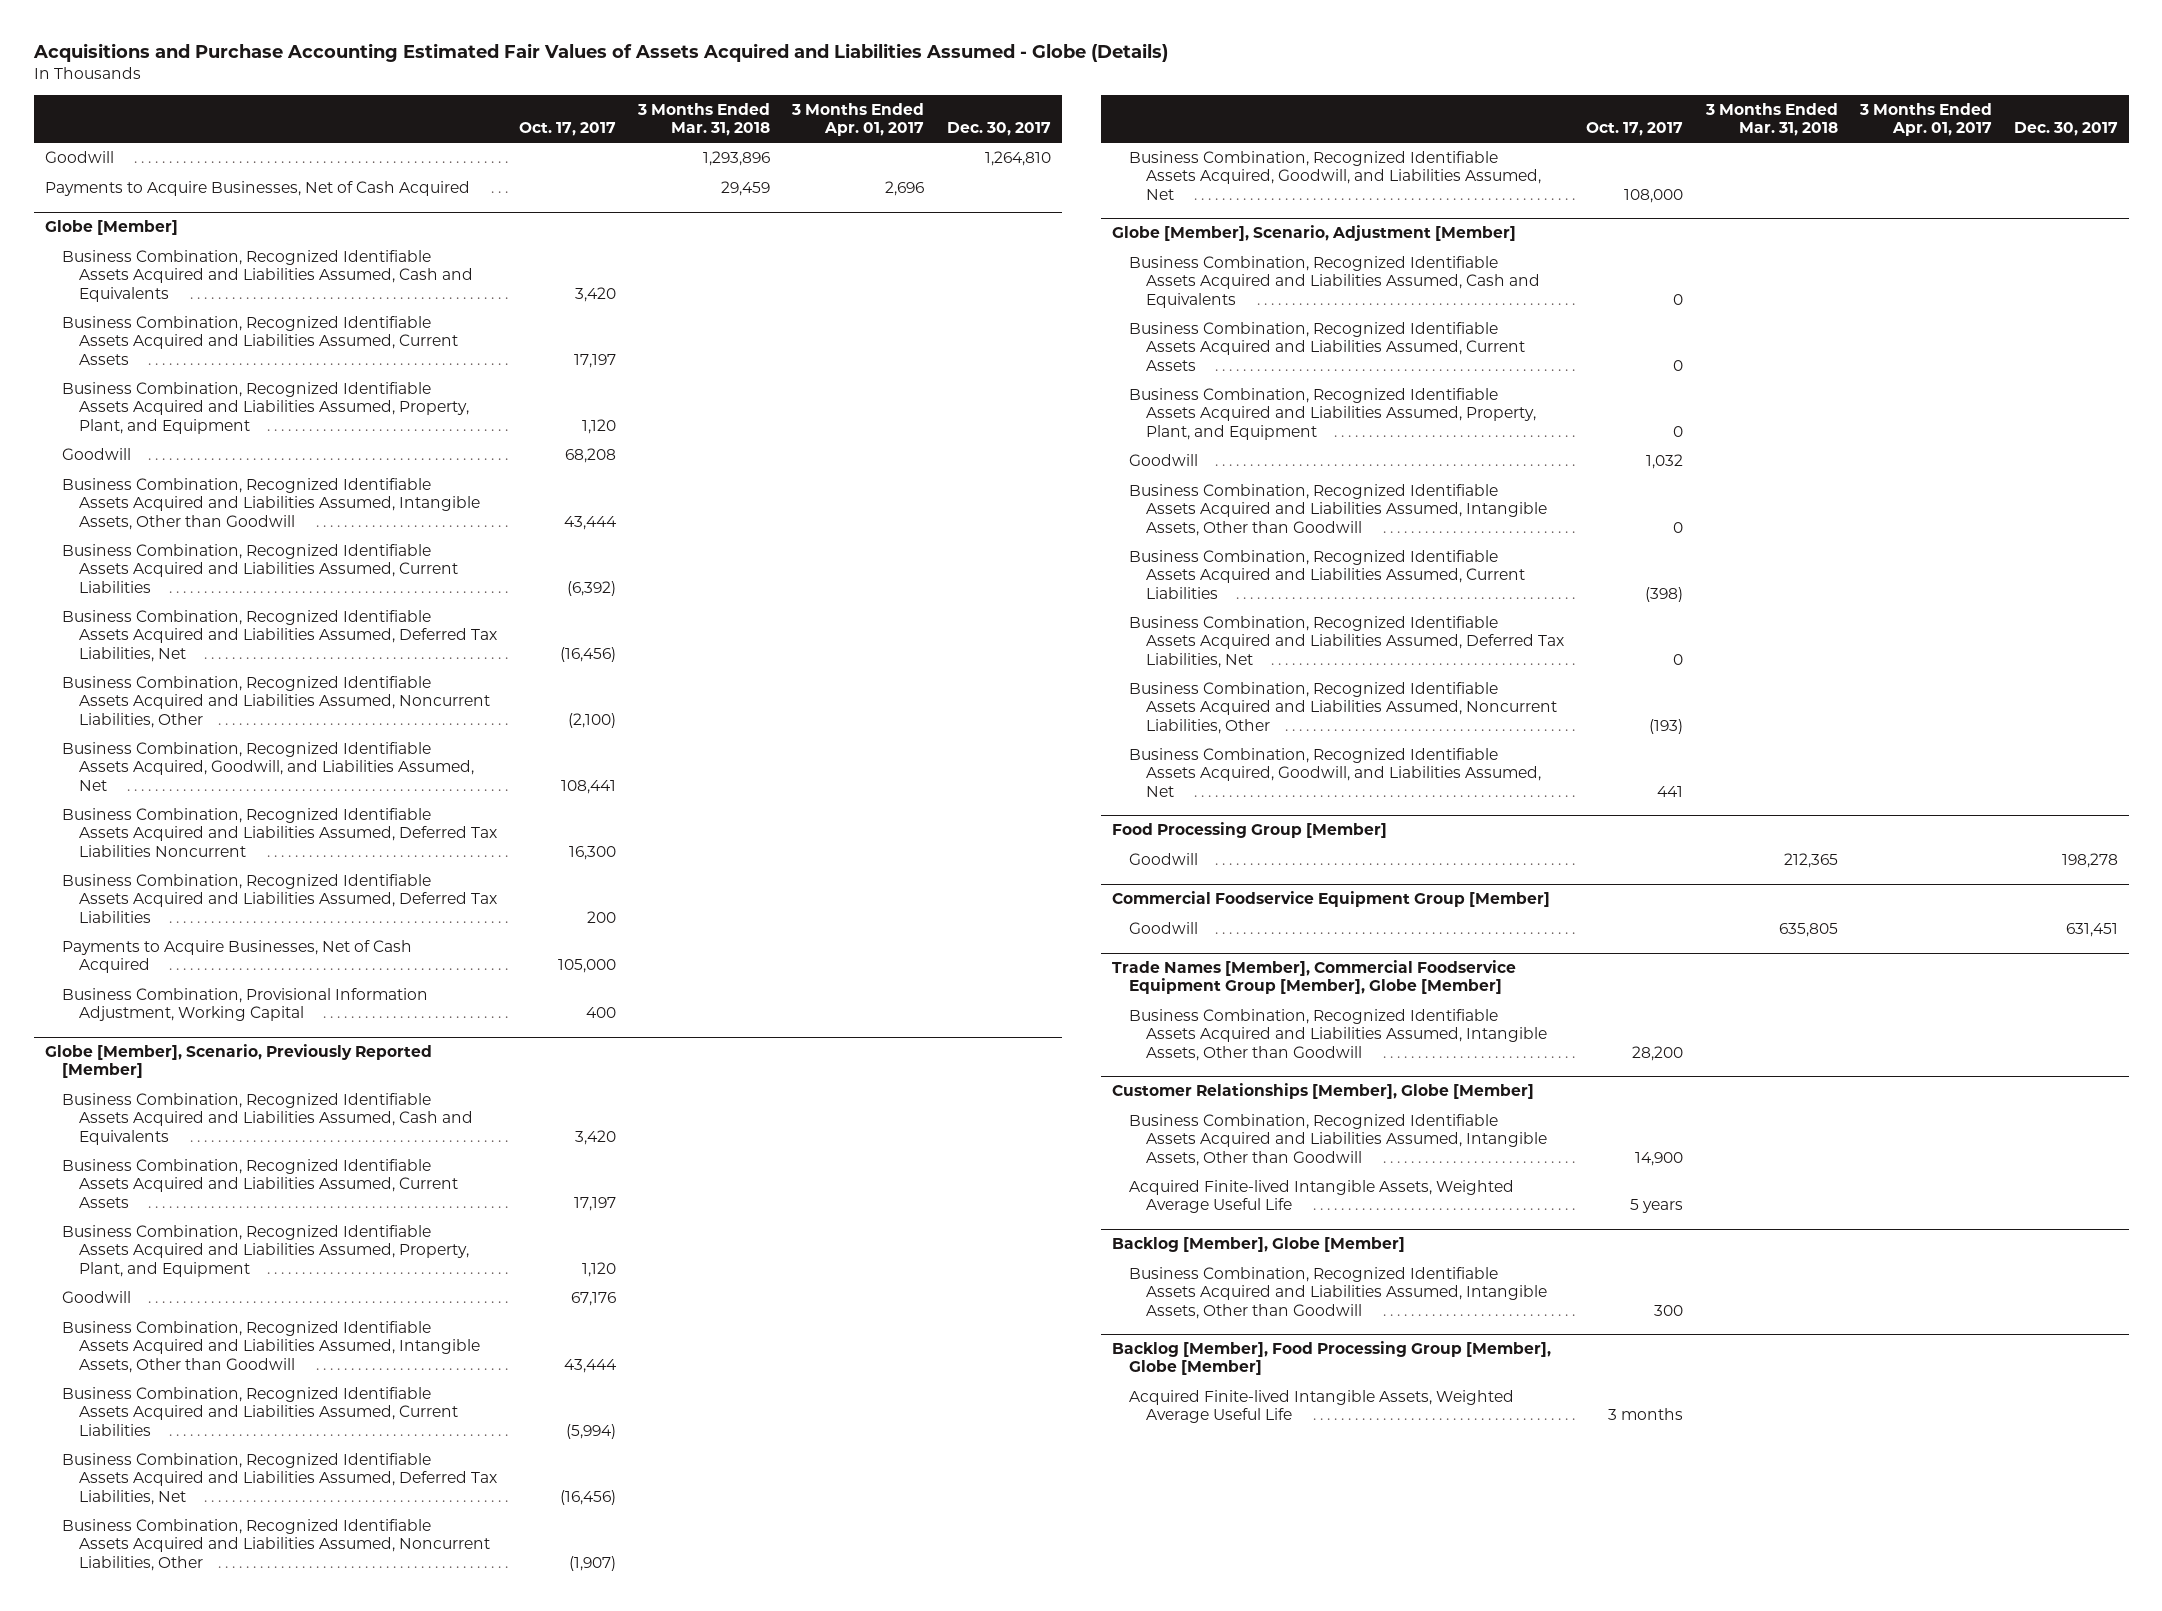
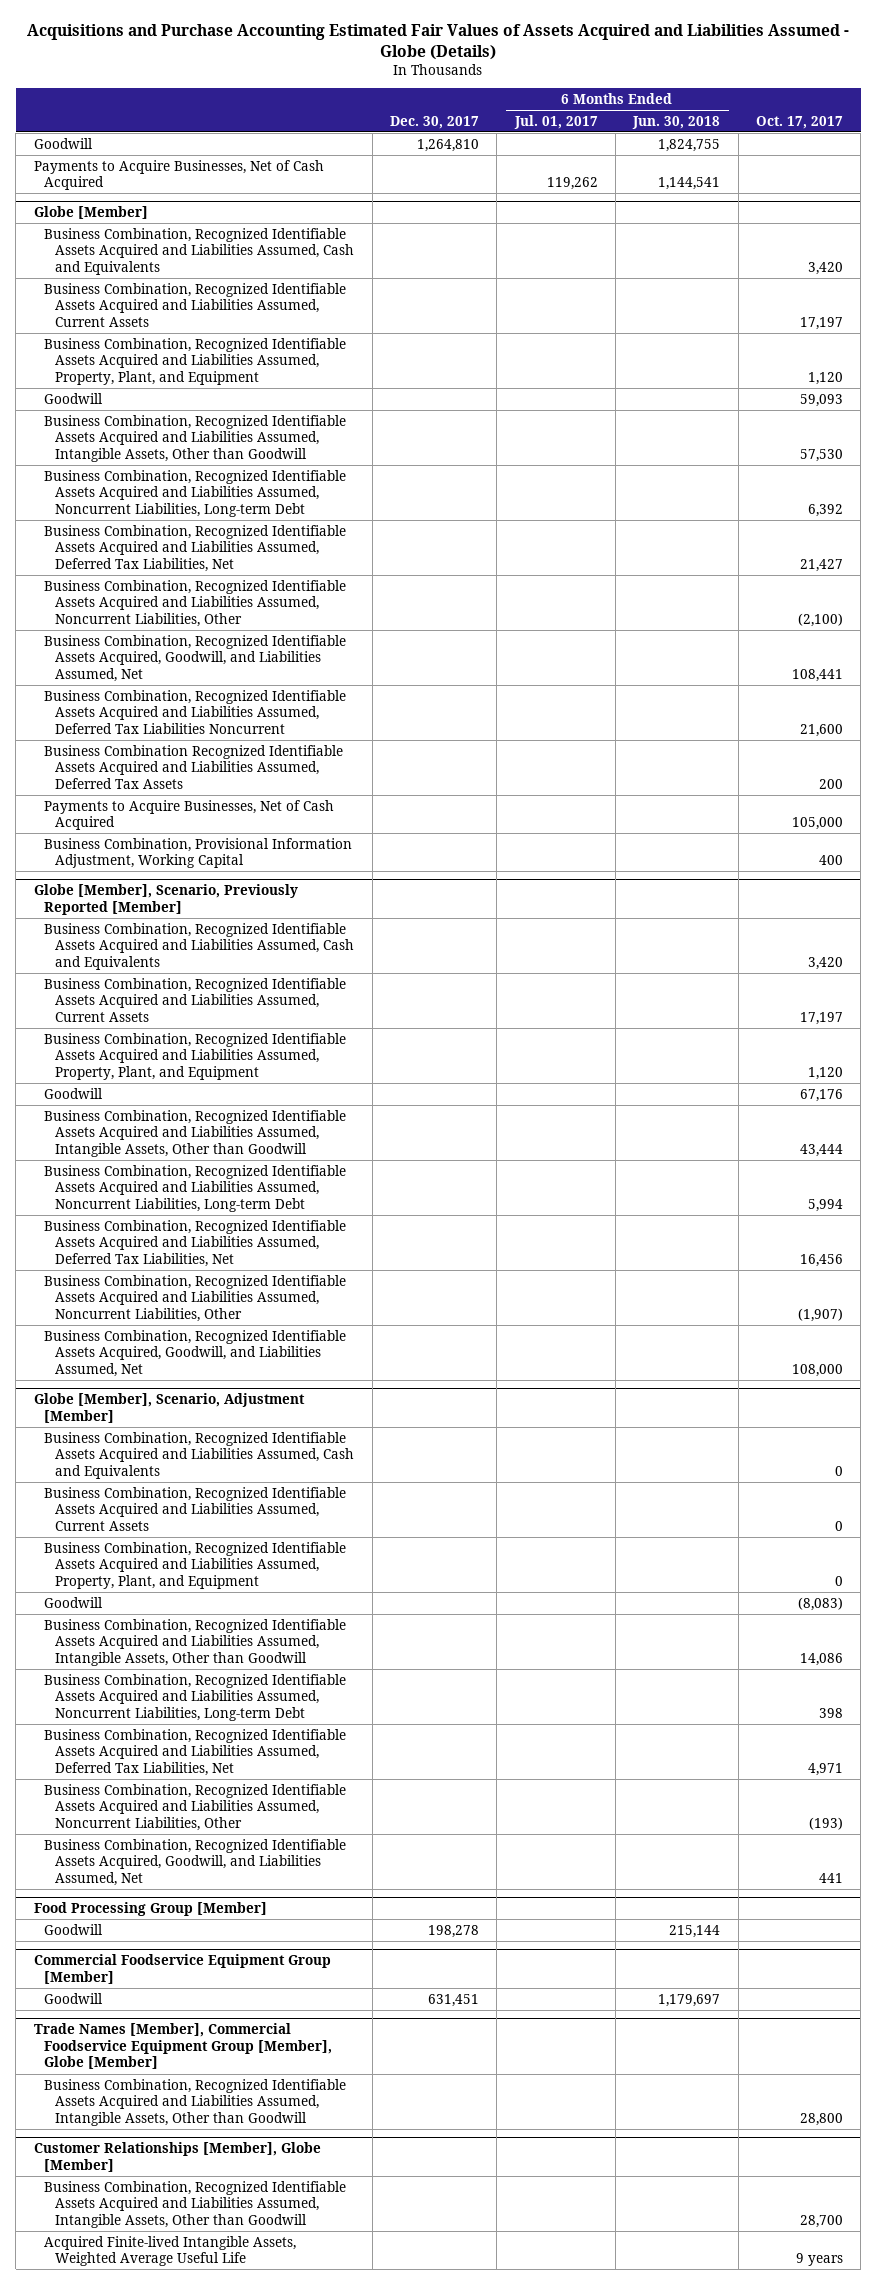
- | Oct. 17, 2017 | 3 Months Ended Mar. 31, 2018 | 3 Months Ended Apr. 01, 2017 | Dec. 30, 2017
+ | Dec. 30, 2017 | 6 Months Ended Jul. 01, 2017 | 6 Months Ended Jun. 30, 2018 | Oct. 17, 2017
@ Globe [Member]
- Goodwill | 68,208 | | |
- Business Combination, Recognized Identifiable Assets Acquired and Liabilities Assumed, Intangible Assets, Other than Goodwill | 43,444 | | |
- Business Combination, Recognized Identifiable Assets Acquired and Liabilities Assumed, Current Liabilities | (6,392) | | |
- Business Combination, Recognized Identifiable Assets Acquired and Liabilities Assumed, Deferred Tax Liabilities, Net | (16,456) | | |
+ Goodwill | | | | 59,093
+ Business Combination, Recognized Identifiable Assets Acquired and Liabilities Assumed, Intangible Assets, Other than Goodwill | | | | 57,530
+ Business Combination, Recognized Identifiable Assets Acquired and Liabilities Assumed, Noncurrent Liabilities, Long-term Debt | | | | 6,392
+ Business Combination, Recognized Identifiable Assets Acquired and Liabilities Assumed, Deferred Tax Liabilities, Net | | | | 21,427
- Business Combination, Recognized Identifiable Assets Acquired and Liabilities Assumed, Deferred Tax Liabilities Noncurrent | 16,300 | | |
- Business Combination, Recognized Identifiable Assets Acquired and Liabilities Assumed, Deferred Tax Liabilities | 200 | | |
+ Business Combination, Recognized Identifiable Assets Acquired and Liabilities Assumed, Deferred Tax Liabilities Noncurrent | | | | 21,600
+ Business Combination Recognized Identifiable Assets Acquired and Liabilities Assumed, Deferred Tax Assets | | | | 200
@ Globe [Member], Scenario, Previously Reported [Member]
- Business Combination, Recognized Identifiable Assets Acquired and Liabilities Assumed, Current Liabilities | (5,994) | | |
- Business Combination, Recognized Identifiable Assets Acquired and Liabilities Assumed, Deferred Tax Liabilities, Net | (16,456) | | |
+ Business Combination, Recognized Identifiable Assets Acquired and Liabilities Assumed, Noncurrent Liabilities, Long-term Debt | | | | 5,994
+ Business Combination, Recognized Identifiable Assets Acquired and Liabilities Assumed, Deferred Tax Liabilities, Net | | | | 16,456
@ Globe [Member], Scenario, Adjustment [Member]
- Goodwill | 1,032 | | |
- Business Combination, Recognized Identifiable Assets Acquired and Liabilities Assumed, Intangible Assets, Other than Goodwill | 0 | | |
- Business Combination, Recognized Identifiable Assets Acquired and Liabilities Assumed, Current Liabilities | (398) | | |
- Business Combination, Recognized Identifiable Assets Acquired and Liabilities Assumed, Deferred Tax Liabilities, Net | 0 | | |
+ Goodwill | | | | (8,083)
+ Business Combination, Recognized Identifiable Assets Acquired and Liabilities Assumed, Intangible Assets, Other than Goodwill | | | | 14,086
+ Business Combination, Recognized Identifiable Assets Acquired and Liabilities Assumed, Noncurrent Liabilities, Long-term Debt | | | | 398
+ Business Combination, Recognized Identifiable Assets Acquired and Liabilities Assumed, Deferred Tax Liabilities, Net | | | | 4,971
@ Trade Names [Member], Commercial Foodservice Equipment Group [Member], Globe [Member]
- Business Combination, Recognized Identifiable Assets Acquired and Liabilities Assumed, Intangible Assets, Other than Goodwill | 28,200 | | |
+ Business Combination, Recognized Identifiable Assets Acquired and Liabilities Assumed, Intangible Assets, Other than Goodwill | | | | 28,800
@ Customer Relationships [Member], Globe [Member]
- Business Combination, Recognized Identifiable Assets Acquired and Liabilities Assumed, Intangible Assets, Other than Goodwill | 14,900 | | |
- Acquired Finite-lived Intangible Assets, Weighted Average Useful Life | 5 years | | |
- Backlog [Member], Globe [Member]
- Business Combination, Recognized Identifiable Assets Acquired and Liabilities Assumed, Intangible Assets, Other than Goodwill | 300 | | |
- Backlog [Member], Food Processing Group [Member], Globe [Member]
- Acquired Finite-lived Intangible Assets, Weighted Average Useful Life | 3 months | | |
@ Customer Relationships [Member], Globe [Member]
+ Business Combination, Recognized Identifiable Assets Acquired and Liabilities Assumed, Intangible Assets, Other than Goodwill | | | | 28,700
+ Acquired Finite-lived Intangible Assets, Weighted Average Useful Life | | | | 9 years

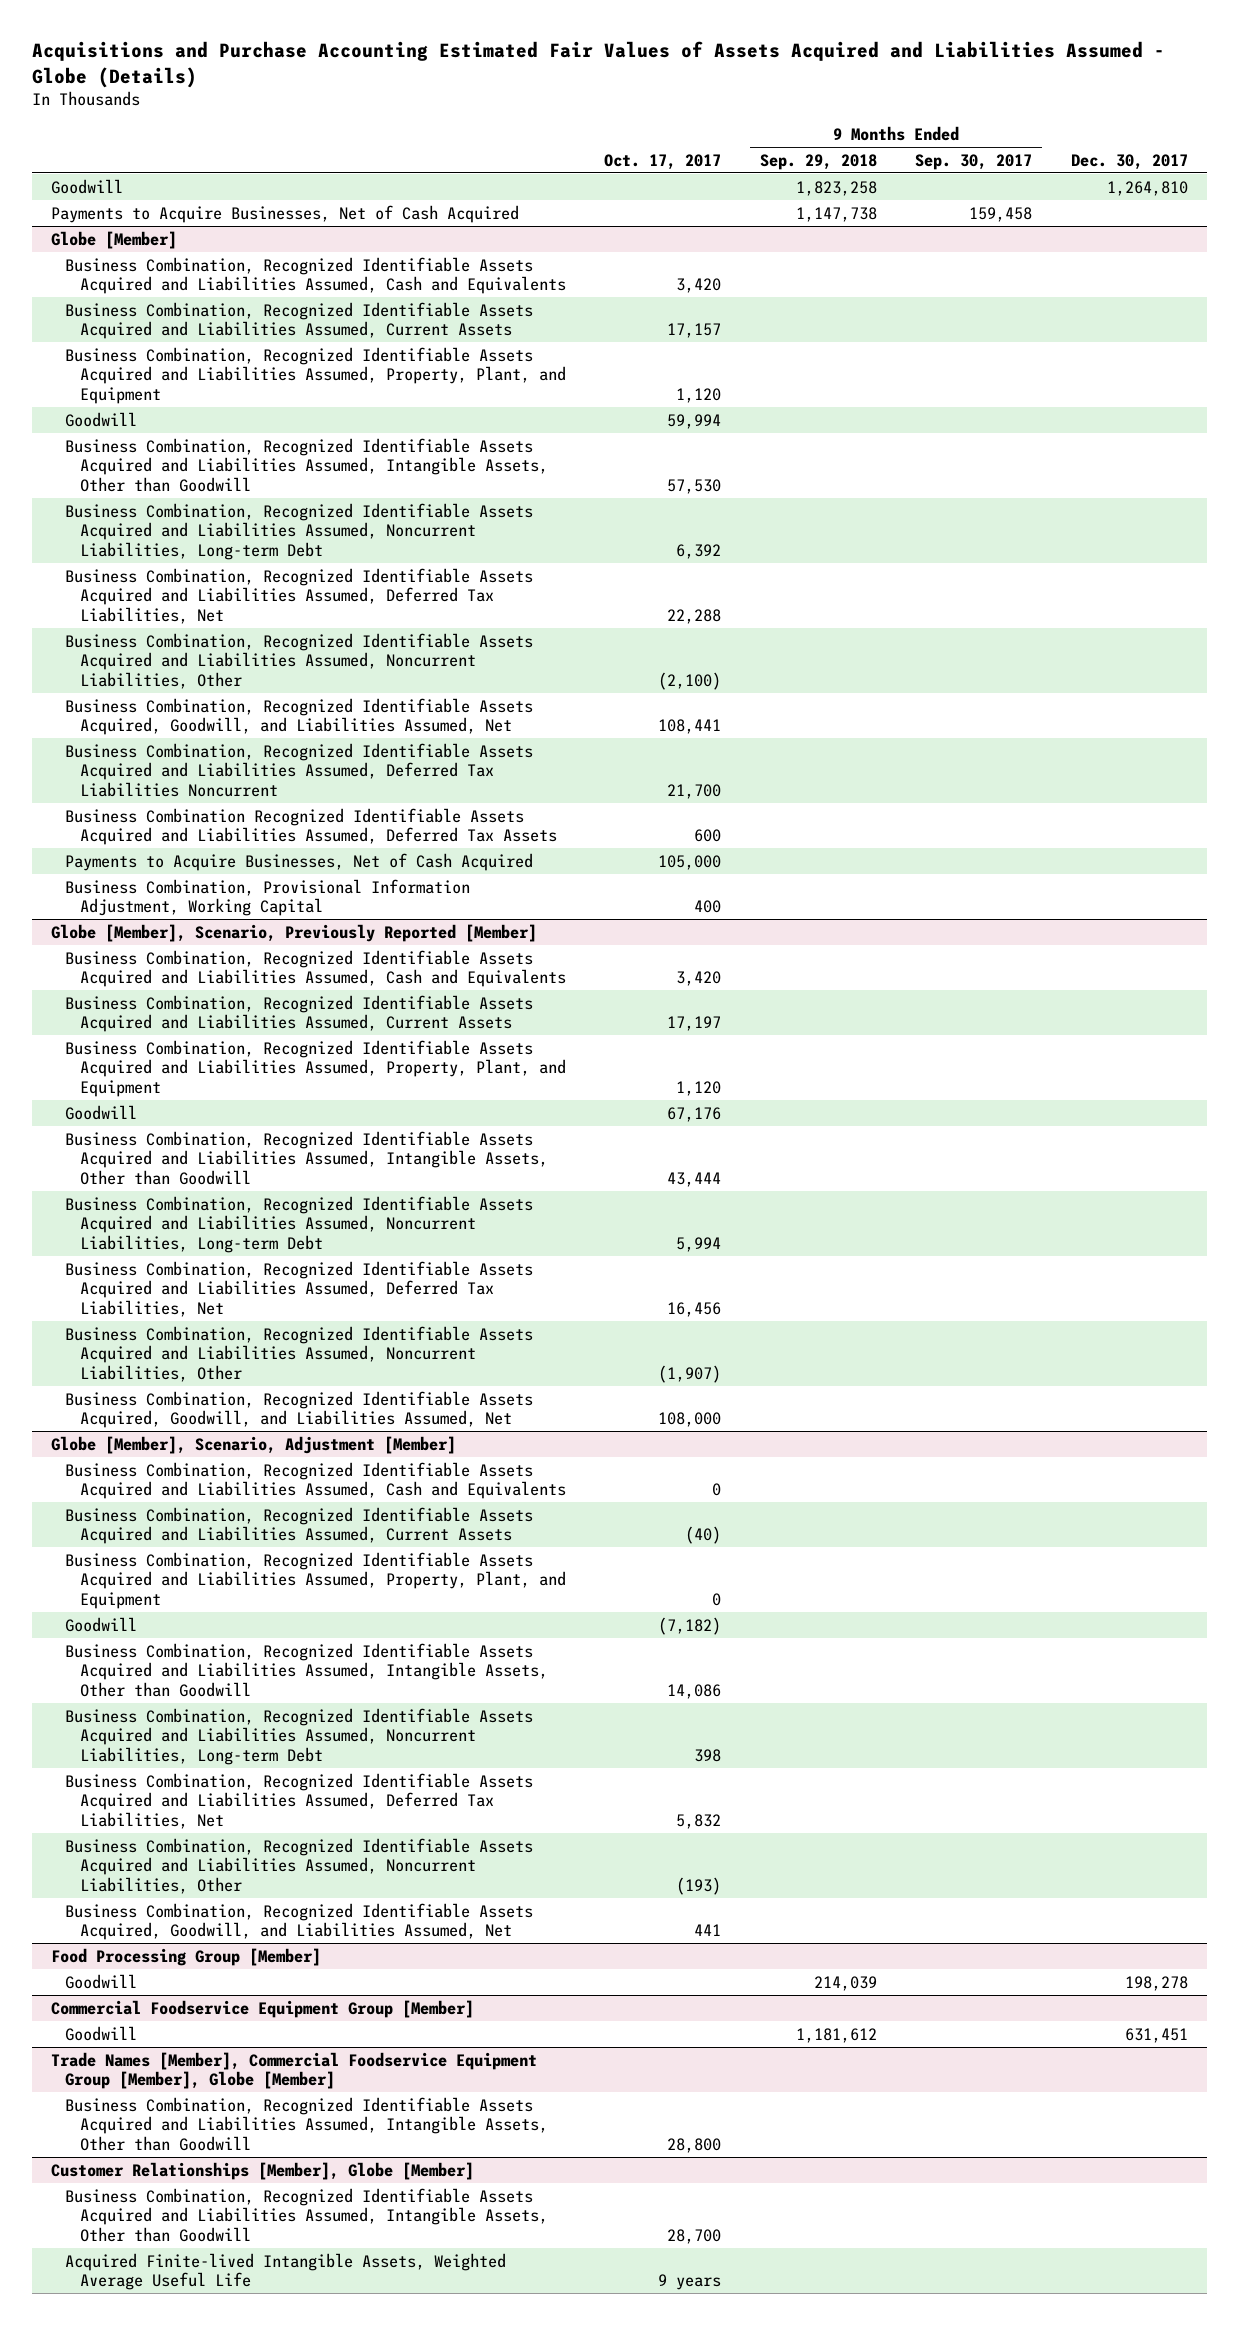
- | Dec. 30, 2017 | 6 Months Ended Jul. 01, 2017 | 6 Months Ended Jun. 30, 2018 | Oct. 17, 2017
+ | Oct. 17, 2017 | 9 Months Ended Sep. 29, 2018 | 9 Months Ended Sep. 30, 2017 | Dec. 30, 2017
@ Globe [Member]
- Business Combination, Recognized Identifiable Assets Acquired and Liabilities Assumed, Current Assets | | | | 17,197
+ Business Combination, Recognized Identifiable Assets Acquired and Liabilities Assumed, Current Assets | 17,157 | | |
- Goodwill | | | | 59,093
+ Goodwill | 59,994 | | |
- Business Combination, Recognized Identifiable Assets Acquired and Liabilities Assumed, Deferred Tax Liabilities, Net | | | | 21,427
+ Business Combination, Recognized Identifiable Assets Acquired and Liabilities Assumed, Deferred Tax Liabilities, Net | 22,288 | | |
- Business Combination, Recognized Identifiable Assets Acquired and Liabilities Assumed, Deferred Tax Liabilities Noncurrent | | | | 21,600
- Business Combination Recognized Identifiable Assets Acquired and Liabilities Assumed, Deferred Tax Assets | | | | 200
+ Business Combination, Recognized Identifiable Assets Acquired and Liabilities Assumed, Deferred Tax Liabilities Noncurrent | 21,700 | | |
+ Business Combination Recognized Identifiable Assets Acquired and Liabilities Assumed, Deferred Tax Assets | 600 | | |
@ Globe [Member], Scenario, Adjustment [Member]
- Business Combination, Recognized Identifiable Assets Acquired and Liabilities Assumed, Current Assets | | | | 0
+ Business Combination, Recognized Identifiable Assets Acquired and Liabilities Assumed, Current Assets | (40) | | |
- Goodwill | | | | (8,083)
+ Goodwill | (7,182) | | |
- Business Combination, Recognized Identifiable Assets Acquired and Liabilities Assumed, Deferred Tax Liabilities, Net | | | | 4,971
+ Business Combination, Recognized Identifiable Assets Acquired and Liabilities Assumed, Deferred Tax Liabilities, Net | 5,832 | | |

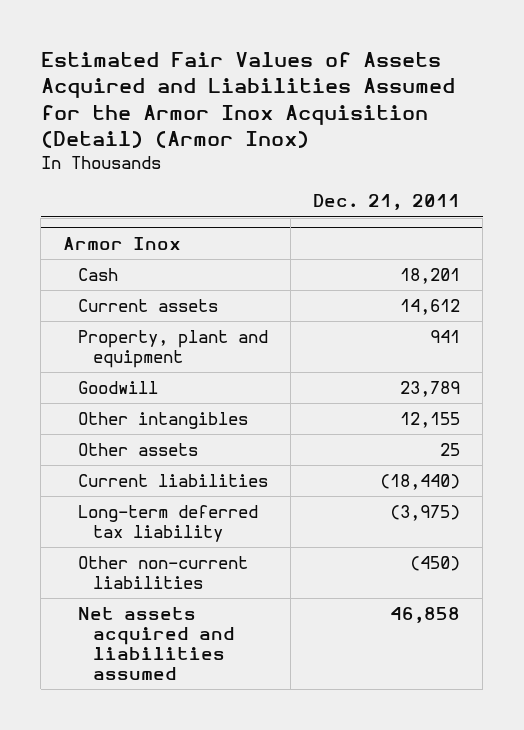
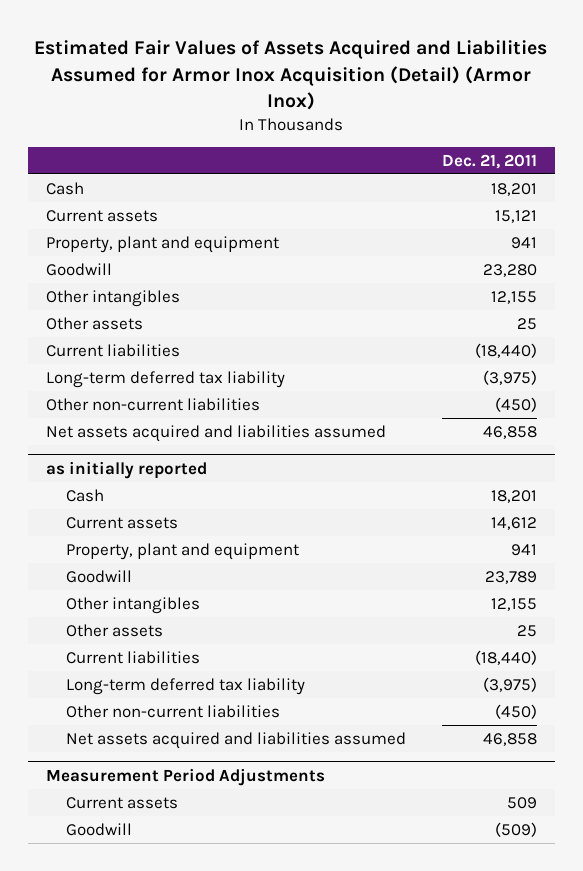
- Estimated Fair Values of Assets Acquired and Liabilities Assumed for the Armor Inox Acquisition (Detail) (Armor Inox)
+ Estimated Fair Values of Assets Acquired and Liabilities Assumed for Armor Inox Acquisition (Detail) (Armor Inox)
- Armor Inox
+ Current assets | 15,121
+ Property, plant and equipment | 941
+ Goodwill | 23,280
+ Other intangibles | 12,155
+ Other assets | 25
+ Current liabilities | (18,440)
+ Long-term deferred tax liability | (3,975)
+ Other non-current liabilities | (450)
+ Net assets acquired and liabilities assumed | 46,858
+ as initially reported
+ Cash | 18,201
+ Measurement Period Adjustments
+ Current assets | 509
+ Goodwill | (509)

